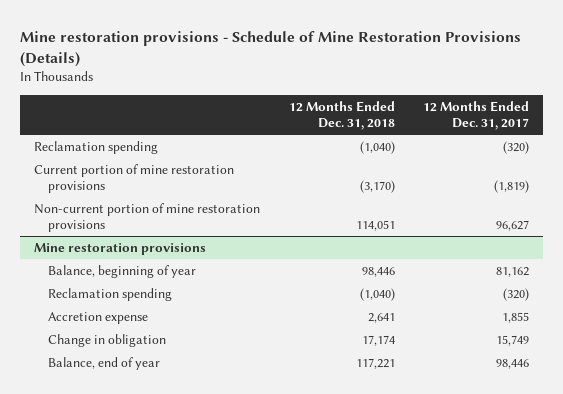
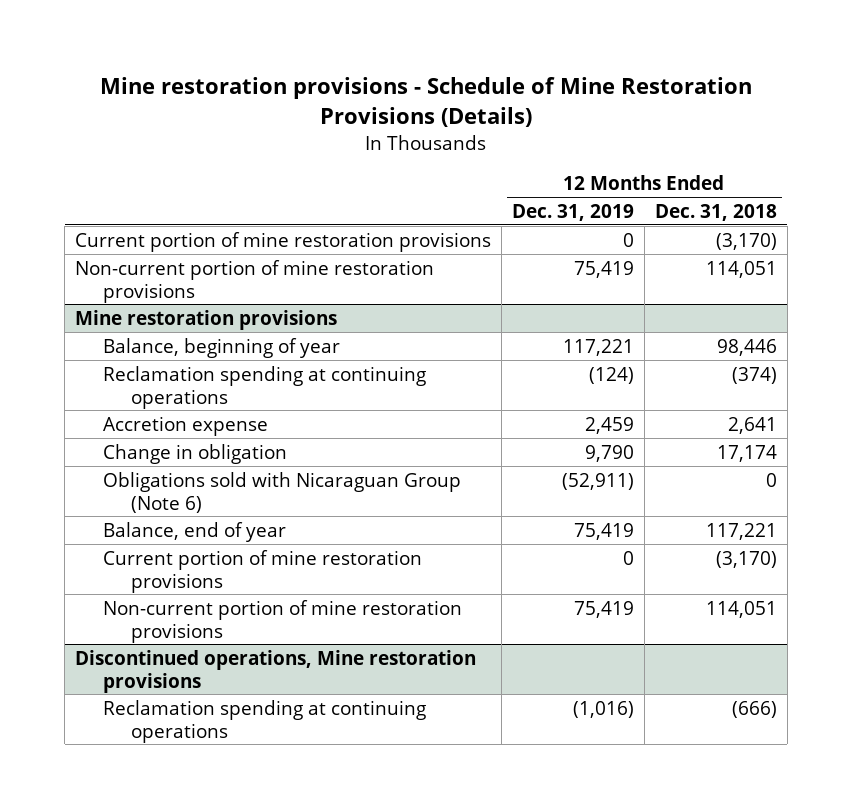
- | 12 Months Ended Dec. 31, 2018 | 12 Months Ended Dec. 31, 2017
+ | 12 Months Ended Dec. 31, 2019 | 12 Months Ended Dec. 31, 2018
- Reclamation spending | (1,040) | (320)
@ Mine restoration provisions
- Reclamation spending | (1,040) | (320)
+ Reclamation spending at continuing operations | (124) | (374)
+ Obligations sold with Nicaraguan Group (Note 6) | (52,911) | 0
+ Current portion of mine restoration provisions | 0 | (3,170)
+ Non-current portion of mine restoration provisions | 75,419 | 114,051
+ Discontinued operations, Mine restoration provisions
+ Reclamation spending at continuing operations | (1,016) | (666)

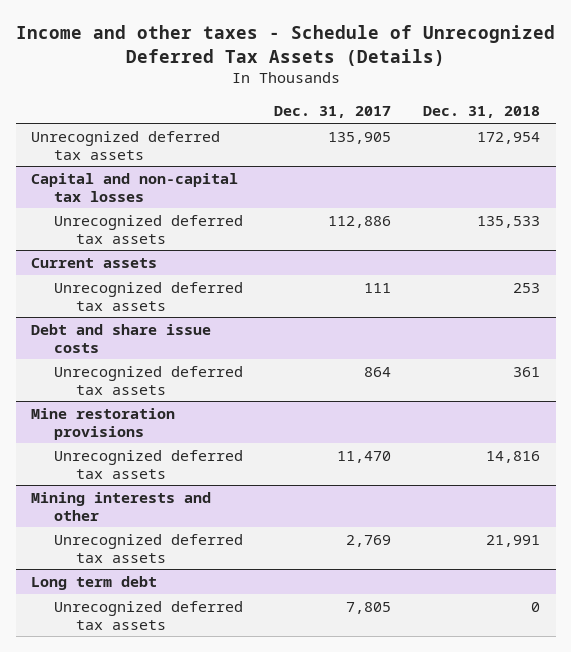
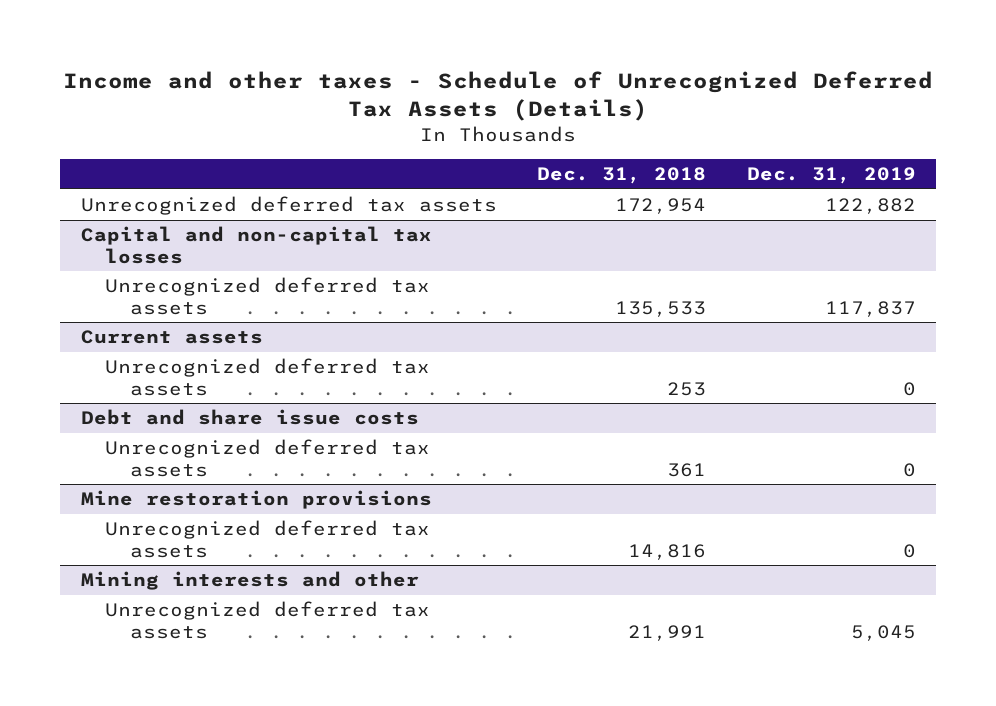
- | Dec. 31, 2017 | Dec. 31, 2018
+ | Dec. 31, 2018 | Dec. 31, 2019
- Long term debt
- Unrecognized deferred tax assets | 7,805 | 0

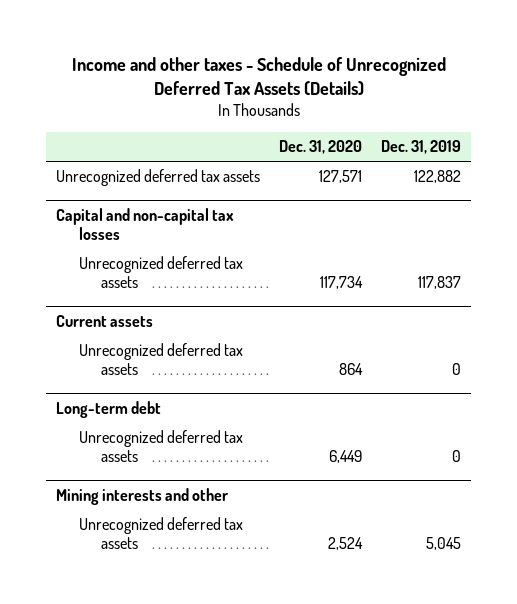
- | Dec. 31, 2018 | Dec. 31, 2019
+ | Dec. 31, 2020 | Dec. 31, 2019
- Debt and share issue costs
- Unrecognized deferred tax assets | 361 | 0
- Mine restoration provisions
+ Long-term debt

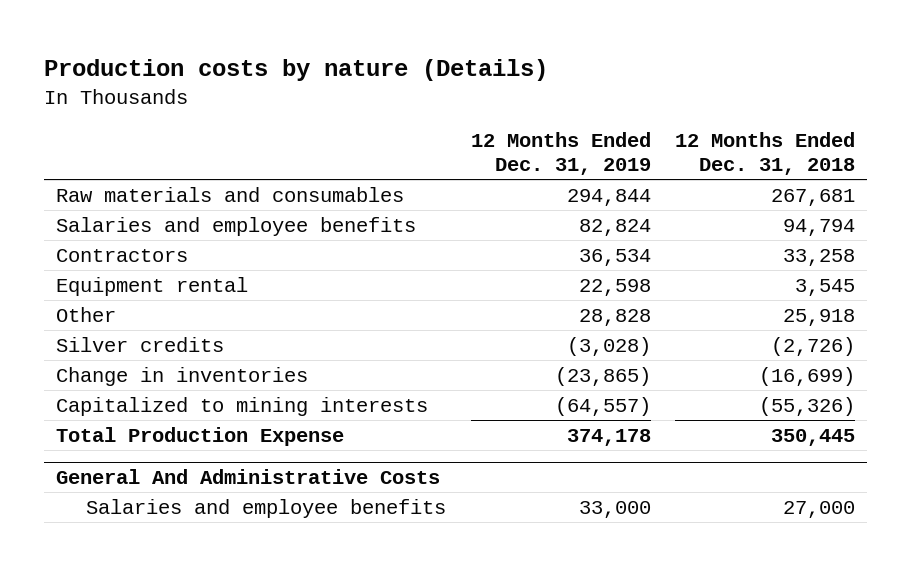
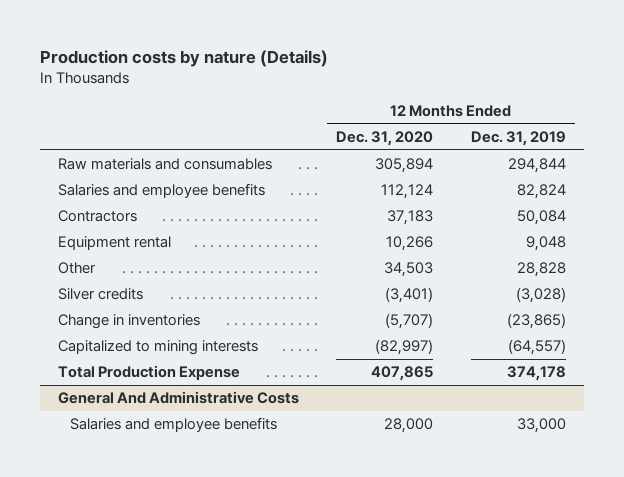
- | 12 Months Ended Dec. 31, 2019 | 12 Months Ended Dec. 31, 2018
+ | 12 Months Ended Dec. 31, 2020 | 12 Months Ended Dec. 31, 2019
- Contractors | 36,534 | 33,258
- Equipment rental | 22,598 | 3,545
+ Contractors | 37,183 | 50,084
+ Equipment rental | 10,266 | 9,048

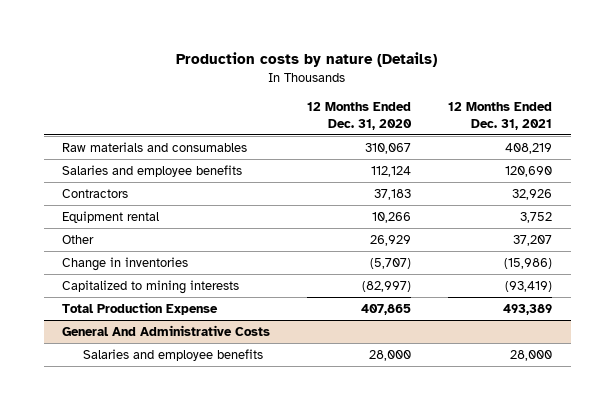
- | 12 Months Ended Dec. 31, 2020 | 12 Months Ended Dec. 31, 2019
+ | 12 Months Ended Dec. 31, 2020 | 12 Months Ended Dec. 31, 2021
- Raw materials and consumables | 305,894 | 294,844
+ Raw materials and consumables | 310,067 | 408,219
- Other | 34,503 | 28,828
- Silver credits | (3,401) | (3,028)
+ Other | 26,929 | 37,207

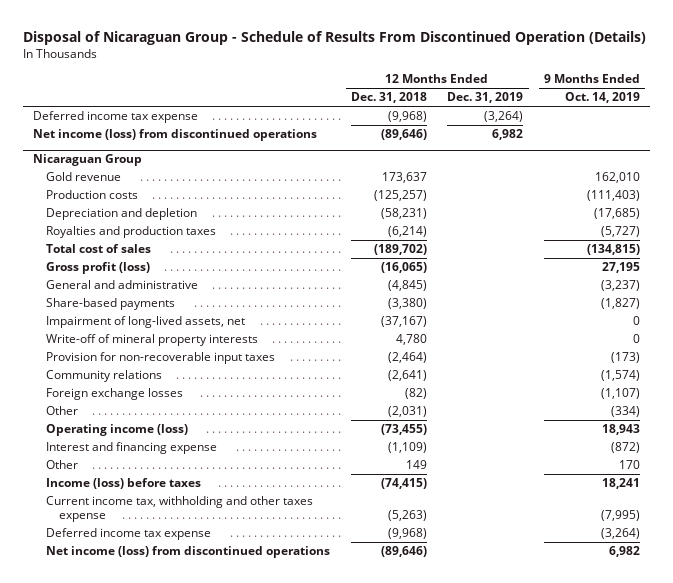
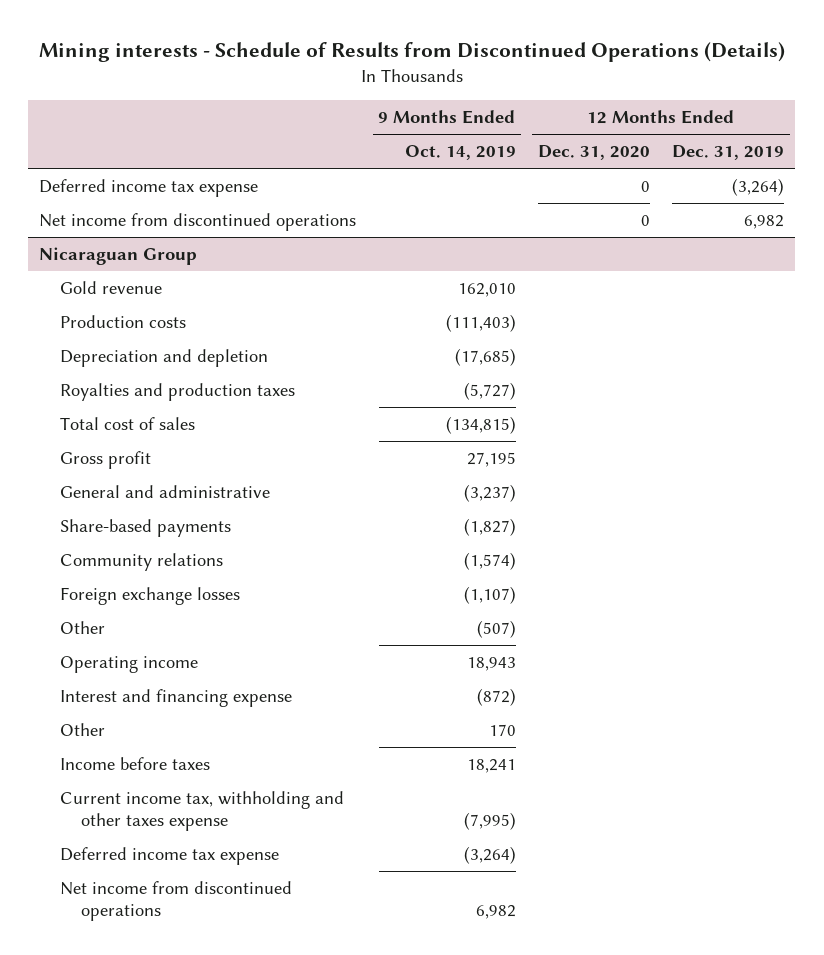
- Disposal of Nicaraguan Group - Schedule of Results From Discontinued Operation (Details)
+ Mining interests - Schedule of Results from Discontinued Operations (Details)
- | 12 Months Ended Dec. 31, 2018 | 12 Months Ended Dec. 31, 2019 | 9 Months Ended Oct. 14, 2019
+ | 9 Months Ended Oct. 14, 2019 | 12 Months Ended Dec. 31, 2020 | 12 Months Ended Dec. 31, 2019
- Net income (loss) from discontinued operations | (89,646) | 6,982 |
+ Net income from discontinued operations | | 0 | 6,982
@ Nicaraguan Group
- Gross profit (loss) | (16,065) | | 27,195
+ Gross profit | 27,195 | |
- Impairment of long-lived assets, net | (37,167) | | 0
- Write-off of mineral property interests | 4,780 | | 0
- Provision for non-recoverable input taxes | (2,464) | | (173)
- Other | (2,031) | | (334)
- Operating income (loss) | (73,455) | | 18,943
+ Other | (507) | |
+ Operating income | 18,943 | |
- Income (loss) before taxes | (74,415) | | 18,241
+ Income before taxes | 18,241 | |
- Net income (loss) from discontinued operations | (89,646) | | 6,982
+ Net income from discontinued operations | 6,982 | |

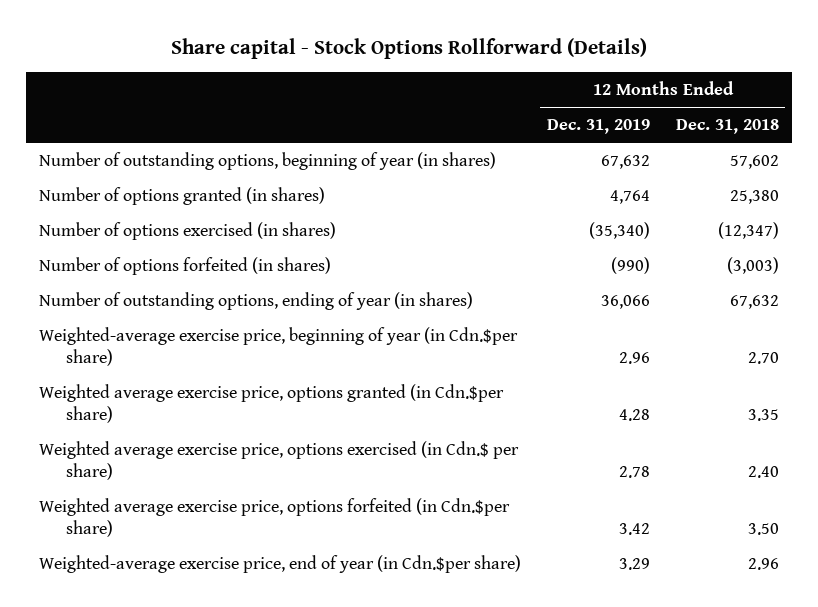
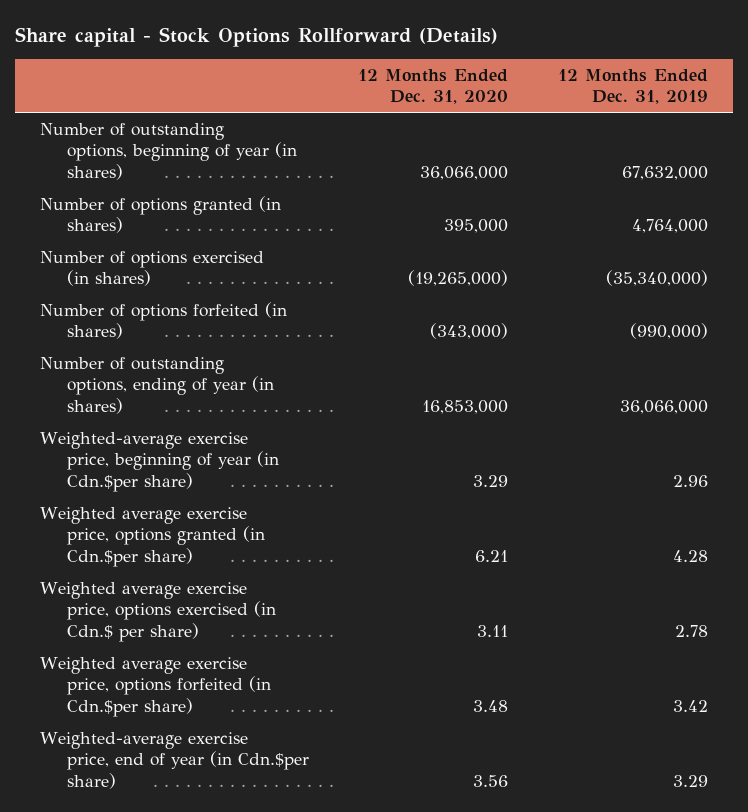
- | 12 Months Ended Dec. 31, 2019 | 12 Months Ended Dec. 31, 2018
+ | 12 Months Ended Dec. 31, 2020 | 12 Months Ended Dec. 31, 2019
- Number of outstanding options, beginning of year (in shares) | 67,632 | 57,602
- Number of options granted (in shares) | 4,764 | 25,380
- Number of options exercised (in shares) | (35,340) | (12,347)
- Number of options forfeited (in shares) | (990) | (3,003)
- Number of outstanding options, ending of year (in shares) | 36,066 | 67,632
+ Number of outstanding options, beginning of year (in shares) | 36,066,000 | 67,632,000
+ Number of options granted (in shares) | 395,000 | 4,764,000
+ Number of options exercised (in shares) | (19,265,000) | (35,340,000)
+ Number of options forfeited (in shares) | (343,000) | (990,000)
+ Number of outstanding options, ending of year (in shares) | 16,853,000 | 36,066,000

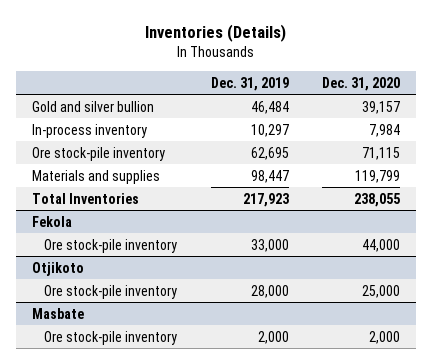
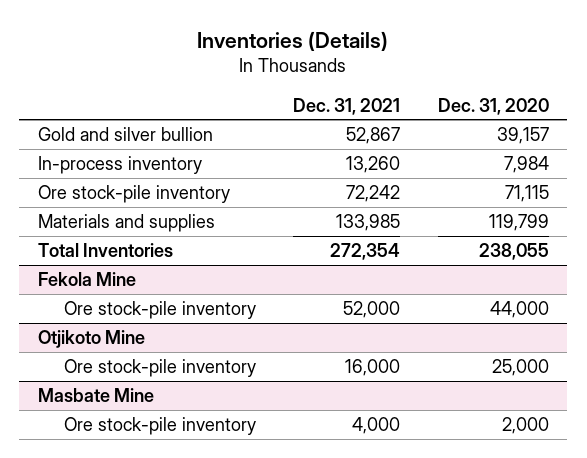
- | Dec. 31, 2019 | Dec. 31, 2020
+ | Dec. 31, 2021 | Dec. 31, 2020
- Fekola
+ Fekola Mine
- Otjikoto
+ Otjikoto Mine
- Masbate
+ Masbate Mine

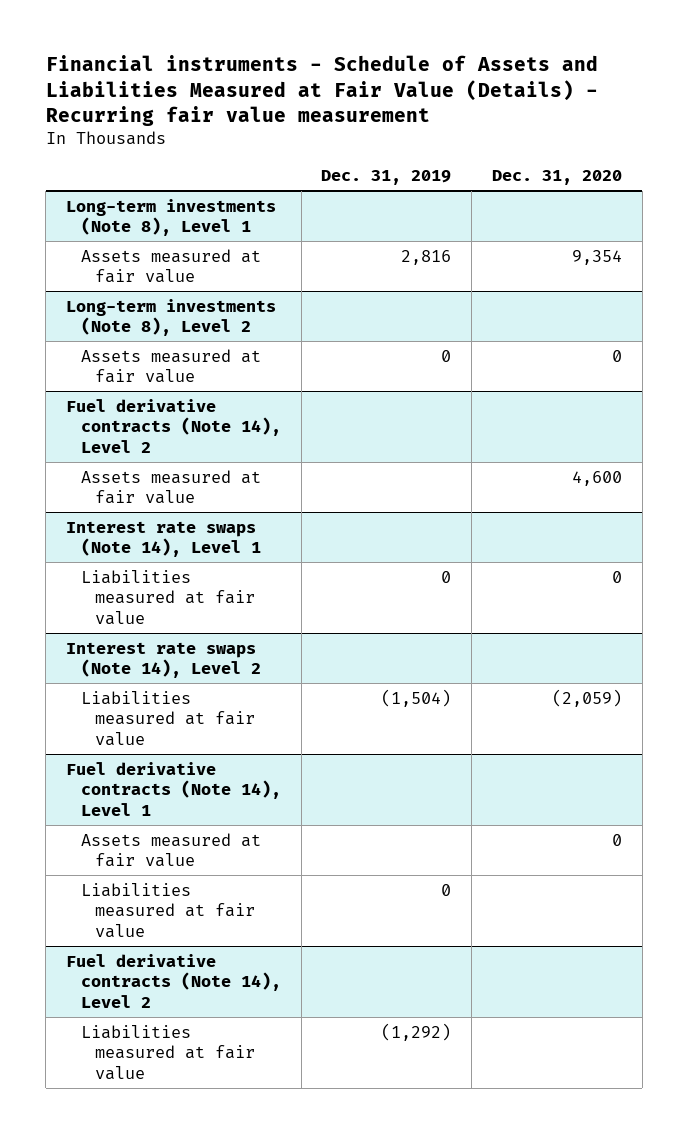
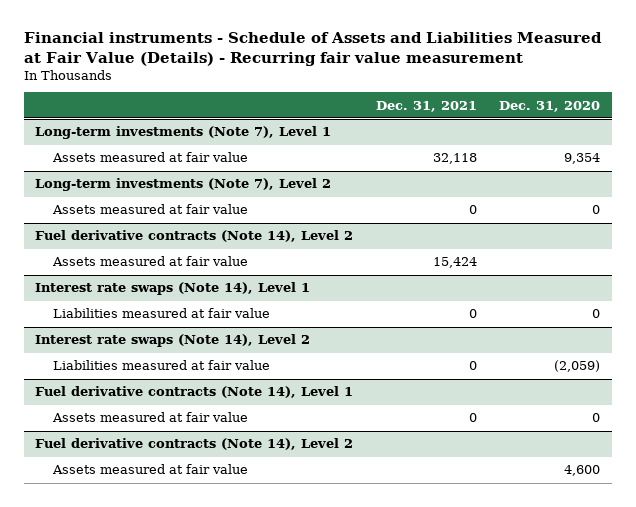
- | Dec. 31, 2019 | Dec. 31, 2020
+ | Dec. 31, 2021 | Dec. 31, 2020
- Long-term investments (Note 8), Level 1
+ Long-term investments (Note 7), Level 1
- Long-term investments (Note 8), Level 2
+ Long-term investments (Note 7), Level 2
@ Fuel derivative contracts (Note 14), Level 2
+ Assets measured at fair value | 15,424 |
@ Fuel derivative contracts (Note 14), Level 1
- Liabilities measured at fair value | 0 |
@ Fuel derivative contracts (Note 14), Level 2
- Liabilities measured at fair value | (1,292) |
moved down: Assets measured at fair value | | 4,600

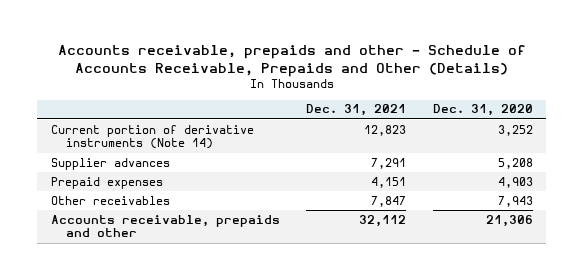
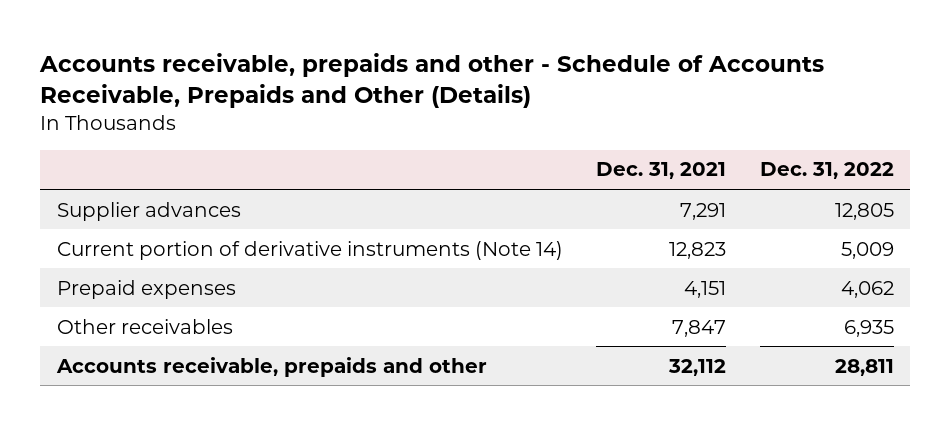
- | Dec. 31, 2021 | Dec. 31, 2020
+ | Dec. 31, 2021 | Dec. 31, 2022
moved down: Current portion of derivative instruments (Note 14) | 12,823 | 5,009

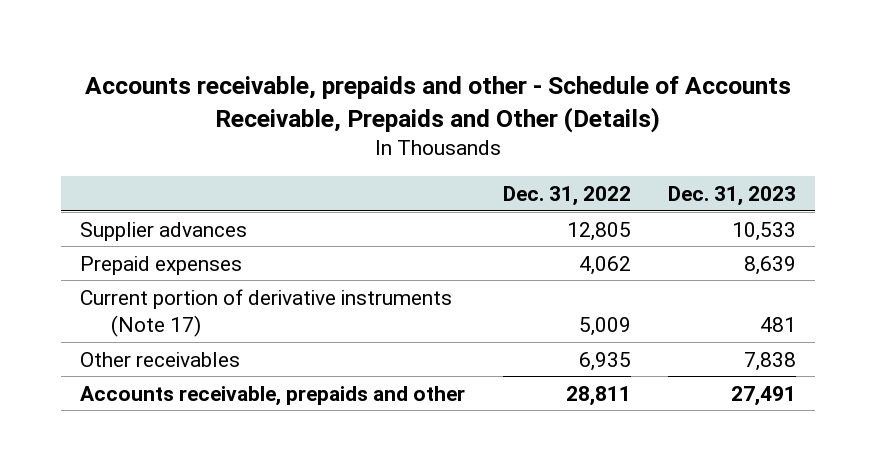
- | Dec. 31, 2021 | Dec. 31, 2022
+ | Dec. 31, 2022 | Dec. 31, 2023
- Current portion of derivative instruments (Note 14) | 12,823 | 5,009
+ Current portion of derivative instruments (Note 17) | 5,009 | 481

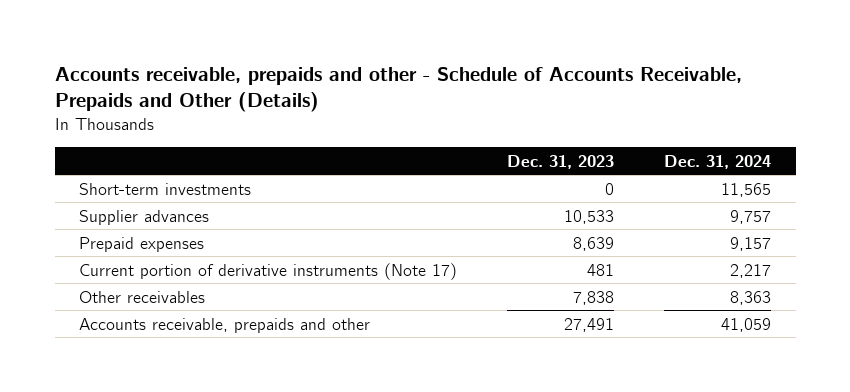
- | Dec. 31, 2022 | Dec. 31, 2023
+ | Dec. 31, 2023 | Dec. 31, 2024
+ Short-term investments | 0 | 11,565

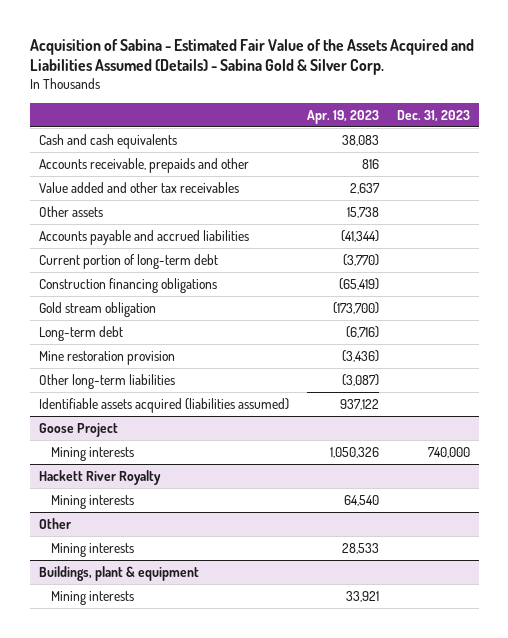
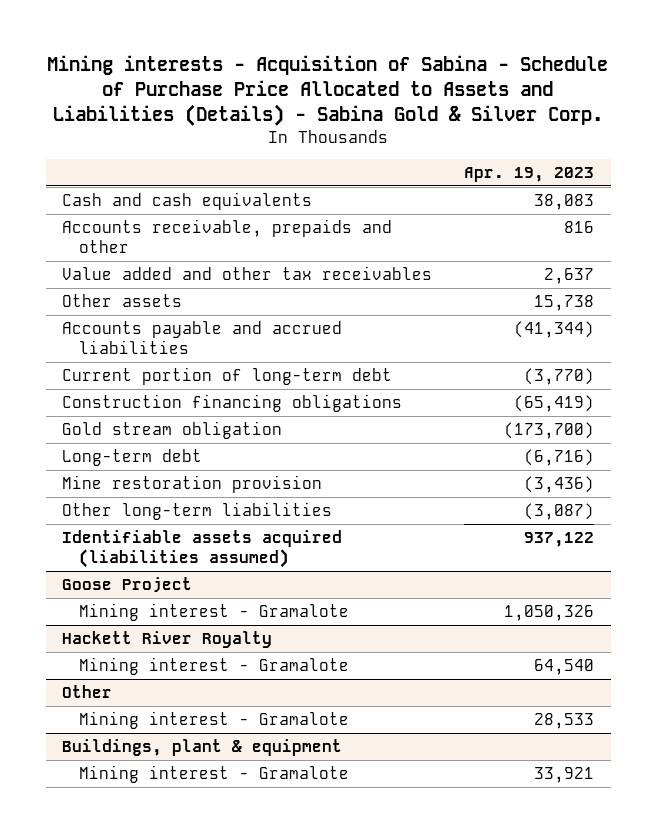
- Acquisition of Sabina - Estimated Fair Value of the Assets Acquired and Liabilities Assumed (Details) - Sabina Gold & Silver Corp.
+ Mining interests - Acquisition of Sabina - Schedule of Purchase Price Allocated to Assets and Liabilities (Details) - Sabina Gold & Silver Corp.
- | Apr. 19, 2023 | Dec. 31, 2023
+ | Apr. 19, 2023
@ Goose Project
- Mining interests | 1,050,326 | 740,000
+ Mining interest - Gramalote | 1,050,326
@ Hackett River Royalty
- Mining interests | 64,540 |
+ Mining interest - Gramalote | 64,540
@ Other
- Mining interests | 28,533 |
+ Mining interest - Gramalote | 28,533
@ Buildings, plant & equipment
- Mining interests | 33,921 |
+ Mining interest - Gramalote | 33,921

